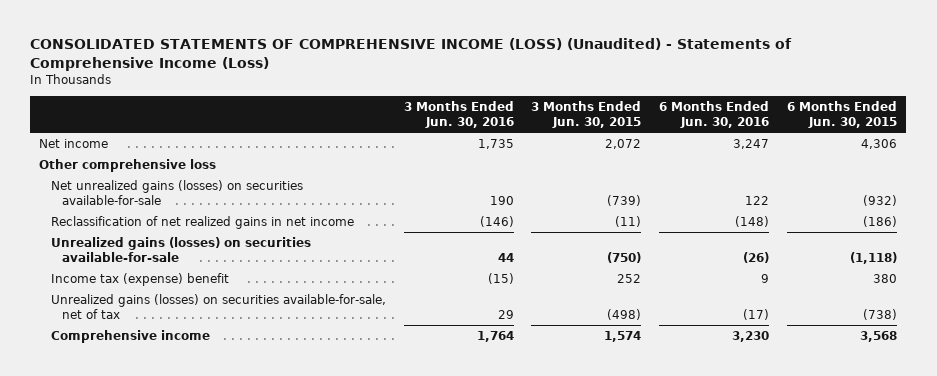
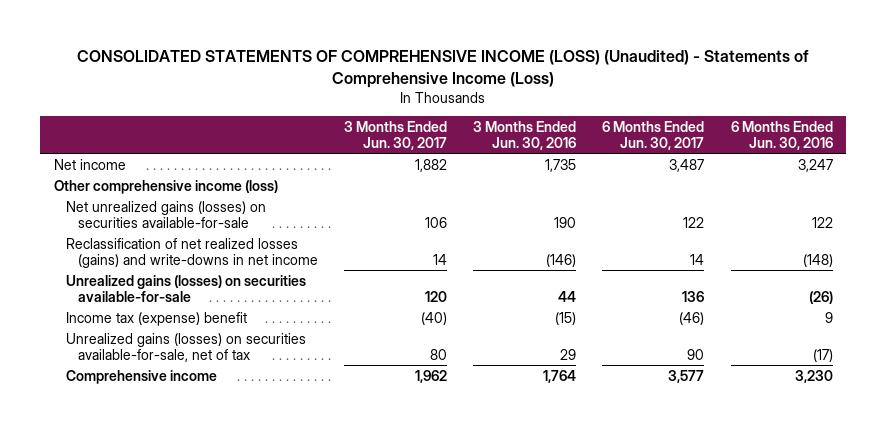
- | 3 Months Ended Jun. 30, 2016 | 3 Months Ended Jun. 30, 2015 | 6 Months Ended Jun. 30, 2016 | 6 Months Ended Jun. 30, 2015
+ | 3 Months Ended Jun. 30, 2017 | 3 Months Ended Jun. 30, 2016 | 6 Months Ended Jun. 30, 2017 | 6 Months Ended Jun. 30, 2016
- Other comprehensive loss
+ Other comprehensive income (loss)
- Reclassification of net realized gains in net income | (146) | (11) | (148) | (186)
+ Reclassification of net realized losses (gains) and write-downs in net income | 14 | (146) | 14 | (148)

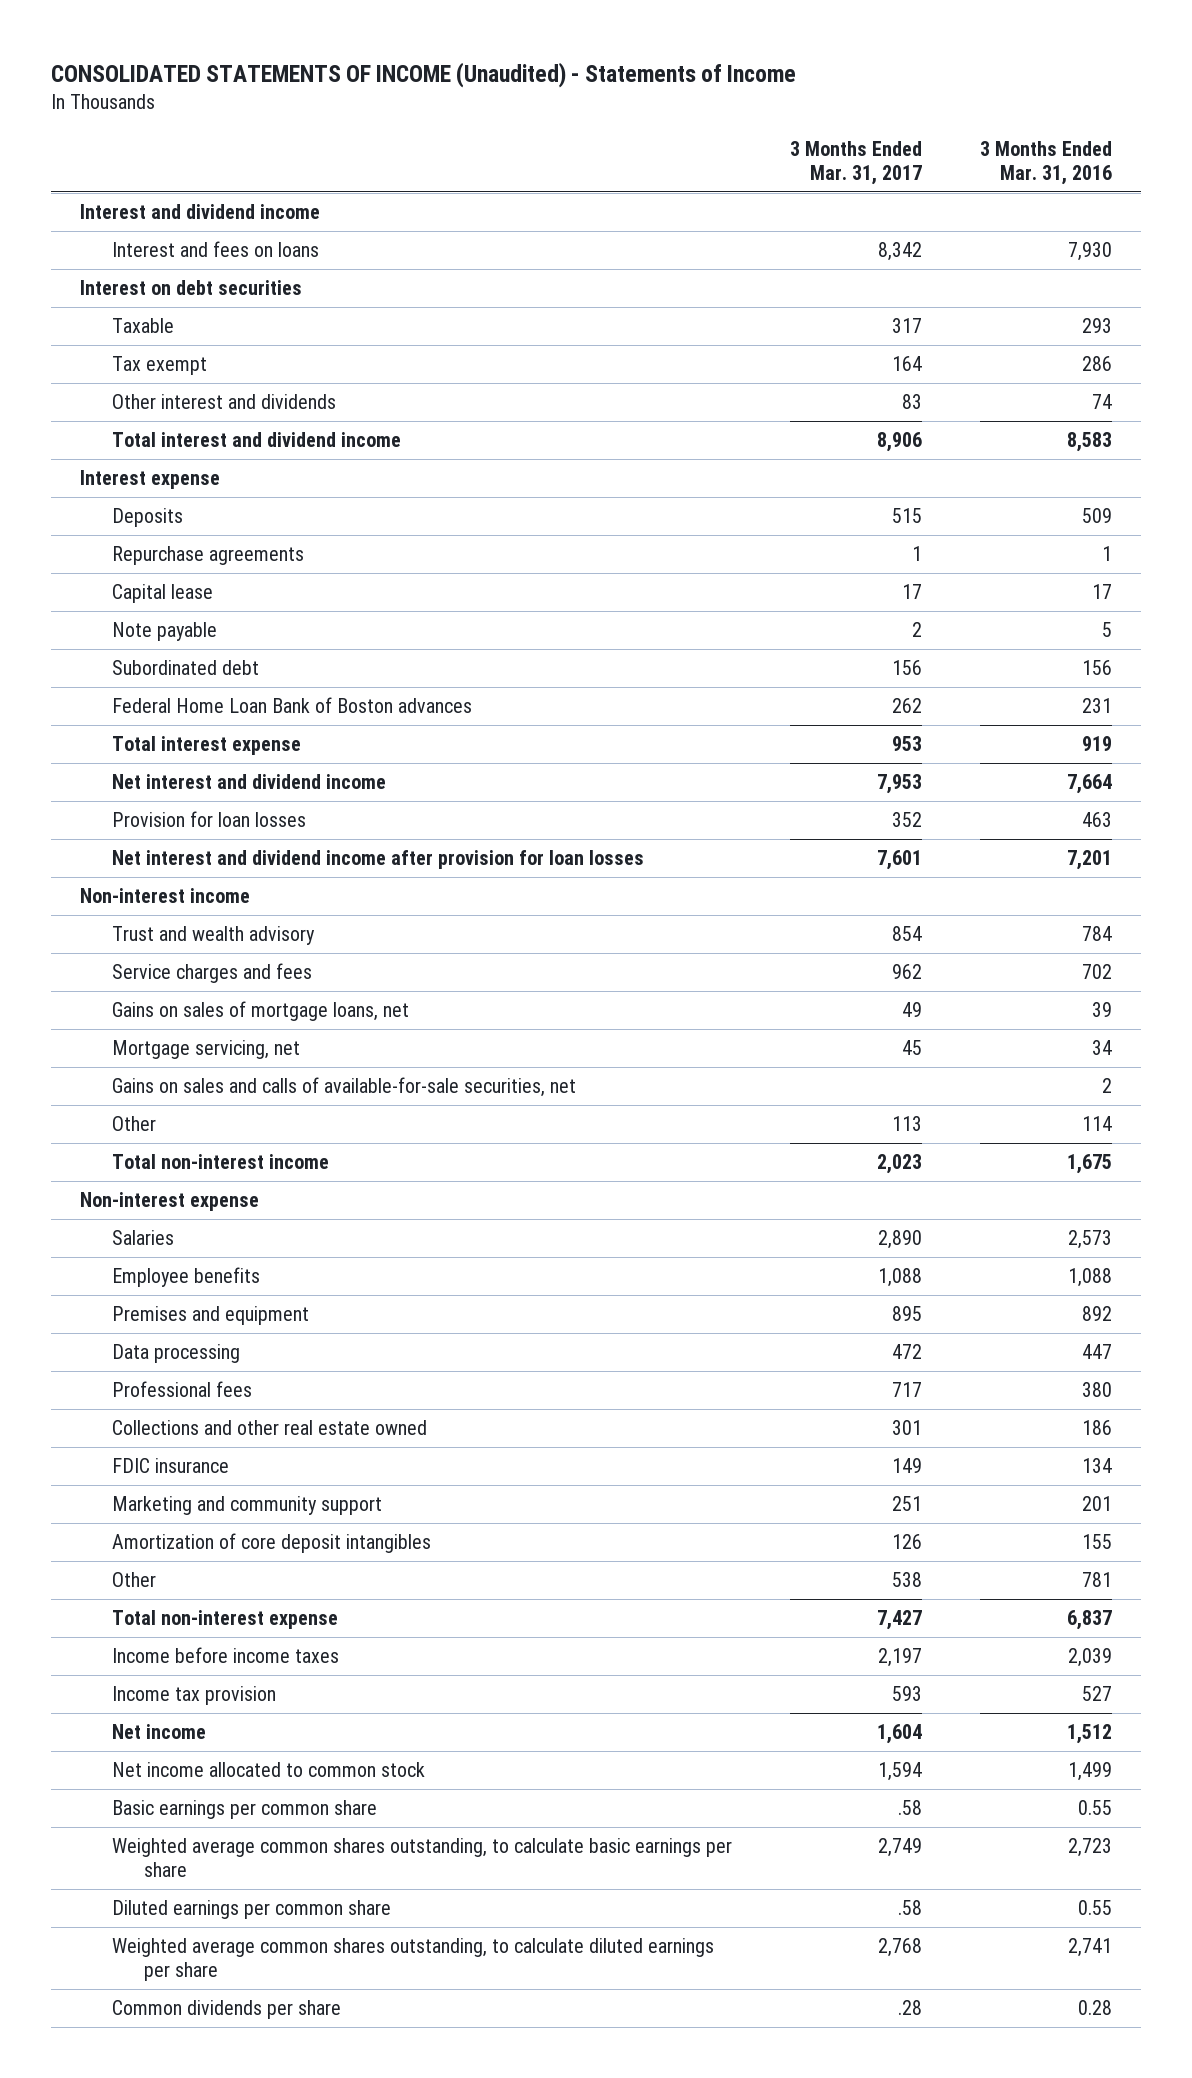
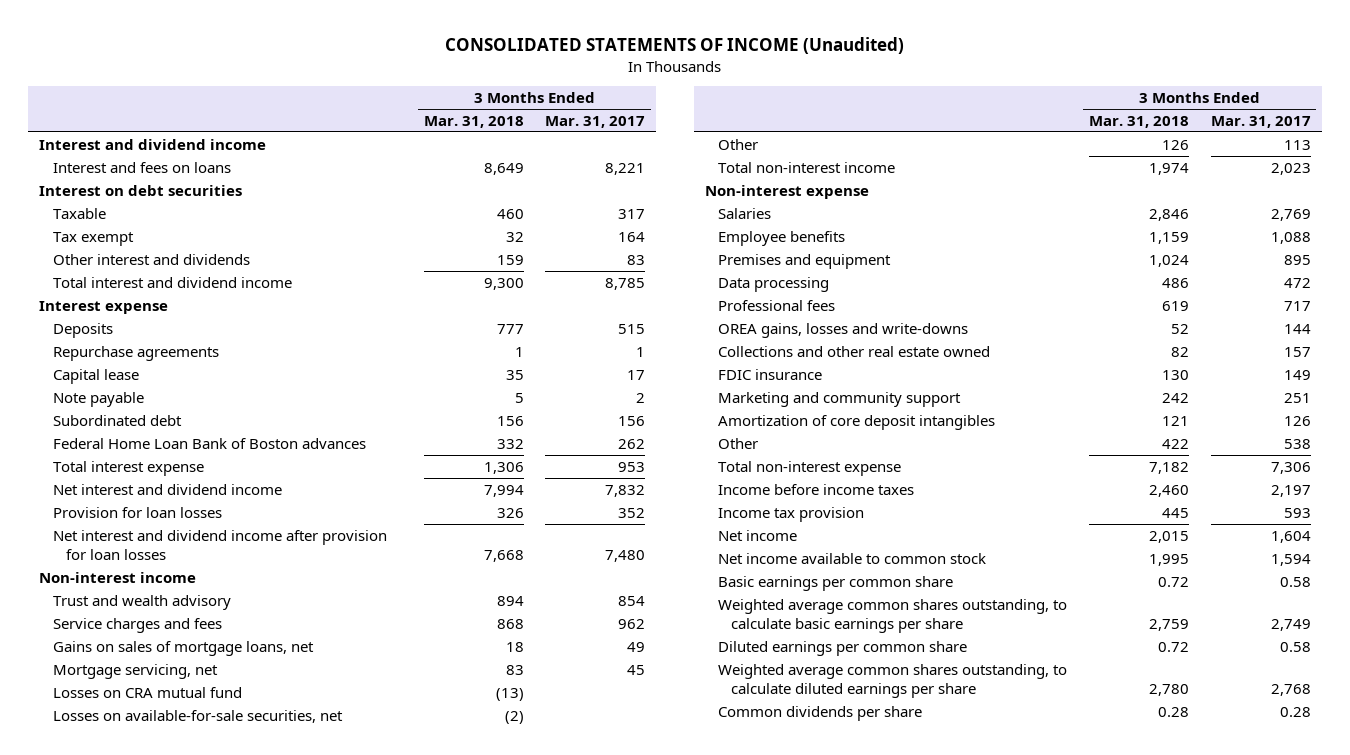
- CONSOLIDATED STATEMENTS OF INCOME (Unaudited) - Statements of Income
+ CONSOLIDATED STATEMENTS OF INCOME (Unaudited)
- | 3 Months Ended Mar. 31, 2017 | 3 Months Ended Mar. 31, 2016
+ | 3 Months Ended Mar. 31, 2018 | 3 Months Ended Mar. 31, 2017
- Interest and fees on loans | 8,342 | 7,930
+ Interest and fees on loans | 8,649 | 8,221
- Total interest and dividend income | 8,906 | 8,583
+ Total interest and dividend income | 9,300 | 8,785
- Net interest and dividend income | 7,953 | 7,664
+ Net interest and dividend income | 7,994 | 7,832
- Net interest and dividend income after provision for loan losses | 7,601 | 7,201
+ Net interest and dividend income after provision for loan losses | 7,668 | 7,480
- Gains on sales and calls of available-for-sale securities, net | | 2
+ Losses on CRA mutual fund | (13) |
+ Losses on available-for-sale securities, net | (2) |
- Salaries | 2,890 | 2,573
+ Salaries | 2,846 | 2,769
- Collections and other real estate owned | 301 | 186
+ OREA gains, losses and write-downs | 52 | 144
+ Collections and other real estate owned | 82 | 157
- Total non-interest expense | 7,427 | 6,837
+ Total non-interest expense | 7,182 | 7,306
- Net income allocated to common stock | 1,594 | 1,499
- Basic earnings per common share | .58 | 0.55
+ Net income available to common stock | 1,995 | 1,594
+ Basic earnings per common share | 0.72 | 0.58
- Diluted earnings per common share | .58 | 0.55
+ Diluted earnings per common share | 0.72 | 0.58
- Common dividends per share | .28 | 0.28
+ Common dividends per share | 0.28 | 0.28

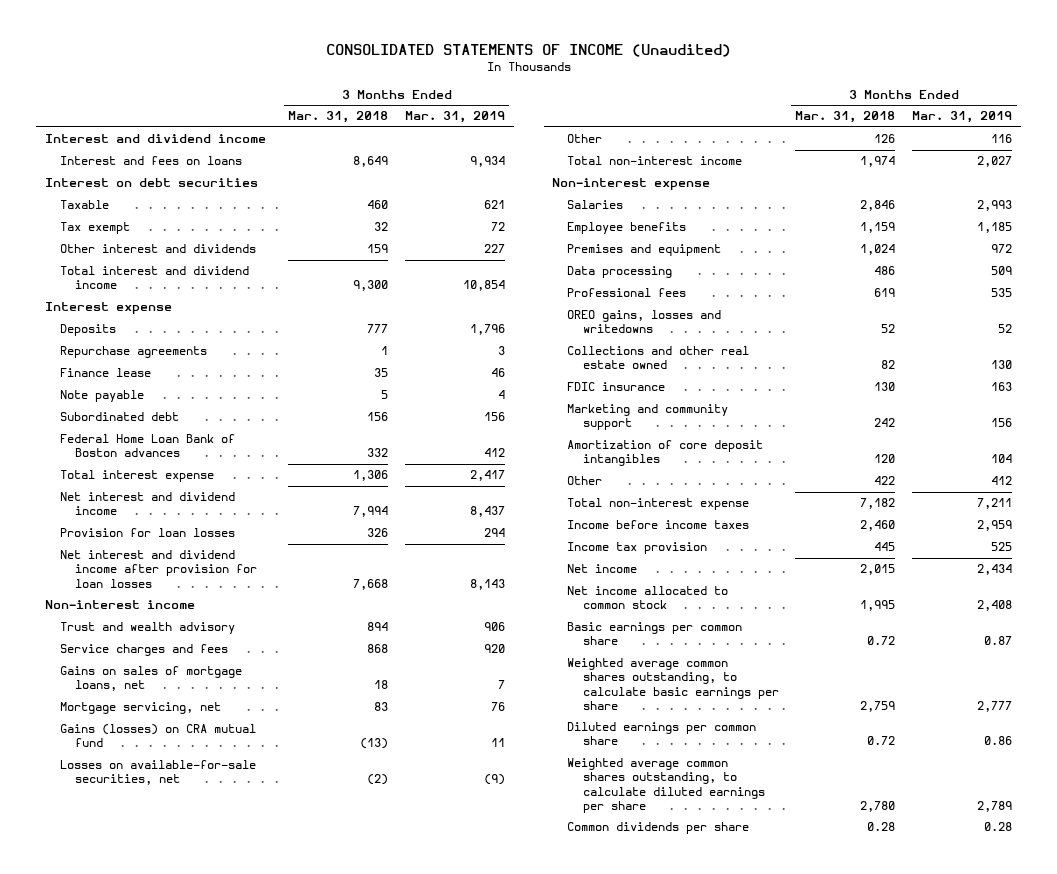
- | 3 Months Ended Mar. 31, 2018 | 3 Months Ended Mar. 31, 2017
+ | 3 Months Ended Mar. 31, 2018 | 3 Months Ended Mar. 31, 2019
- Capital lease | 35 | 17
+ Finance lease | 35 | 46
- Losses on CRA mutual fund | (13) |
+ Gains (losses) on CRA mutual fund | (13) | 11
- OREA gains, losses and write-downs | 52 | 144
+ OREO gains, losses and writedowns | 52 | 52
- Amortization of core deposit intangibles | 121 | 126
+ Amortization of core deposit intangibles | 120 | 104
- Net income available to common stock | 1,995 | 1,594
+ Net income allocated to common stock | 1,995 | 2,408

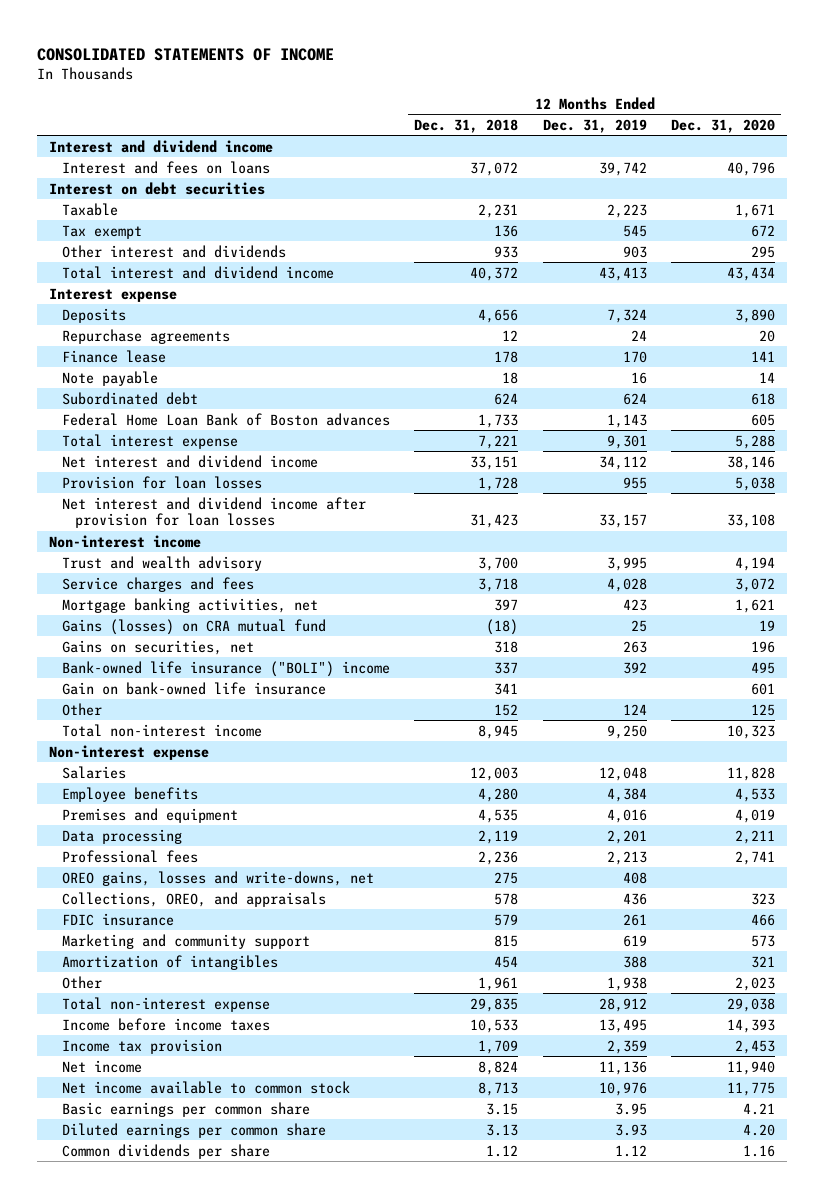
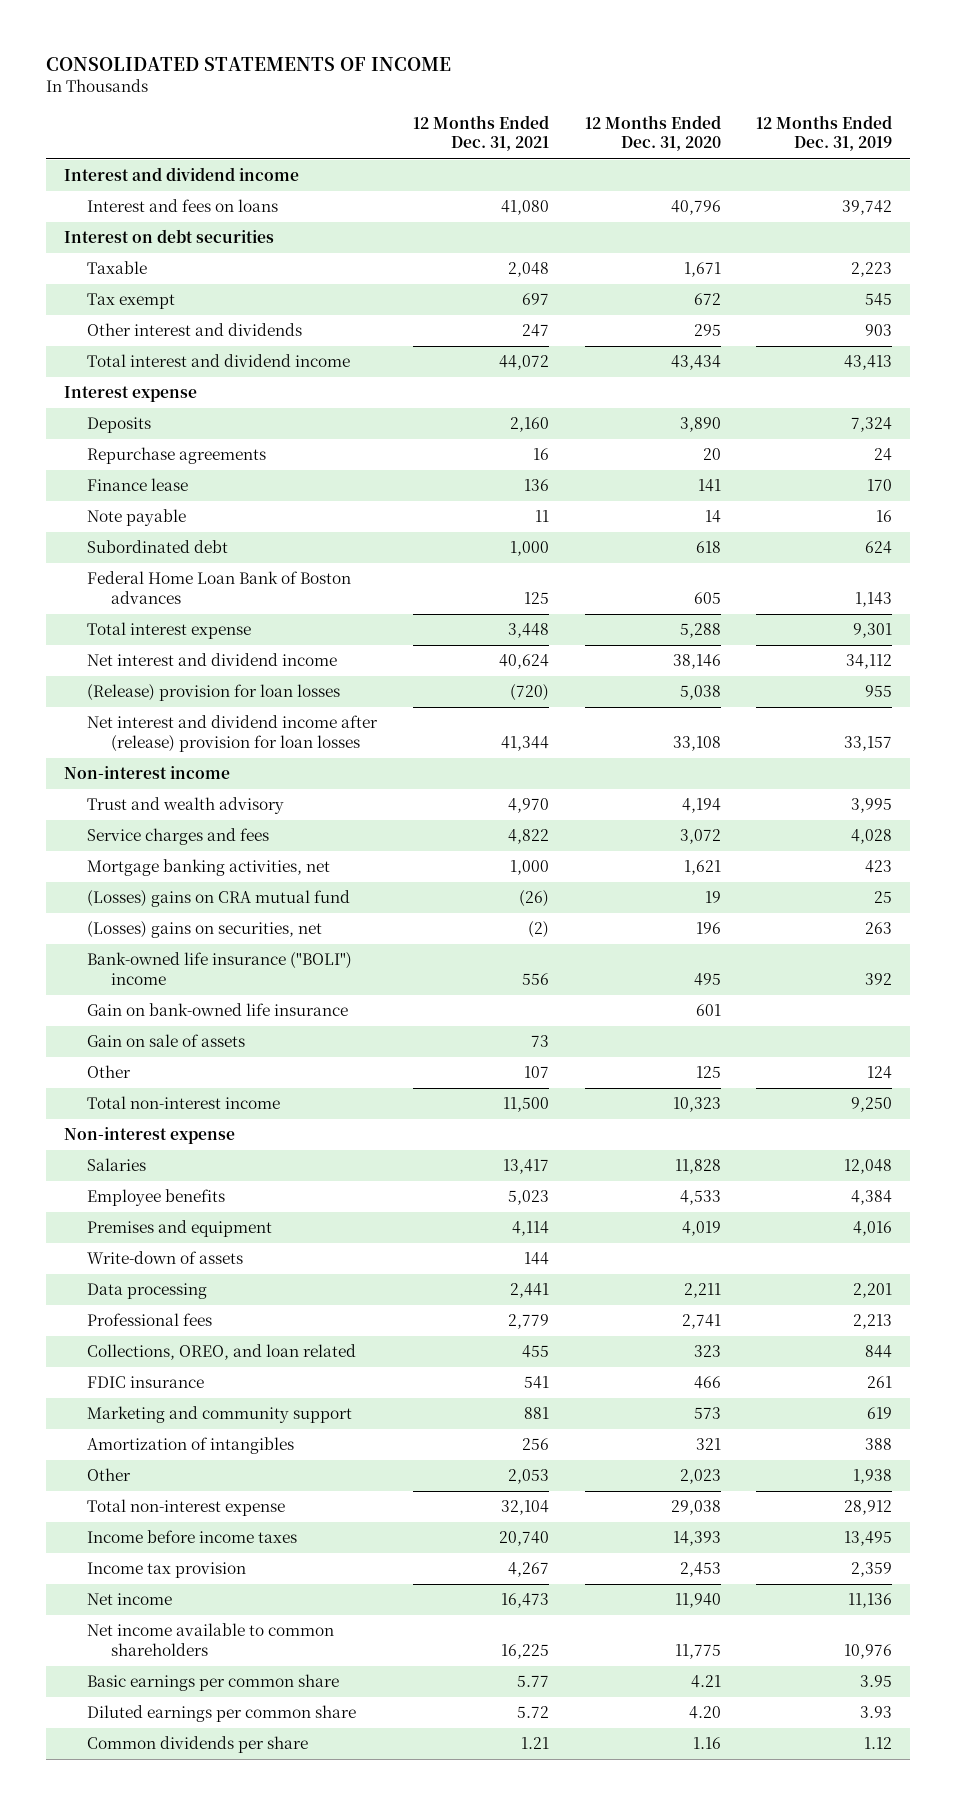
- | 12 Months Ended Dec. 31, 2018 | 12 Months Ended Dec. 31, 2019 | 12 Months Ended Dec. 31, 2020
+ | 12 Months Ended Dec. 31, 2021 | 12 Months Ended Dec. 31, 2020 | 12 Months Ended Dec. 31, 2019
- Provision for loan losses | 1,728 | 955 | 5,038
- Net interest and dividend income after provision for loan losses | 31,423 | 33,157 | 33,108
+ (Release) provision for loan losses | (720) | 5,038 | 955
+ Net interest and dividend income after (release) provision for loan losses | 41,344 | 33,108 | 33,157
- Gains (losses) on CRA mutual fund | (18) | 25 | 19
- Gains on securities, net | 318 | 263 | 196
+ (Losses) gains on CRA mutual fund | (26) | 19 | 25
+ (Losses) gains on securities, net | (2) | 196 | 263
+ Gain on sale of assets | 73 | |
+ Write-down of assets | 144 | |
- OREO gains, losses and write-downs, net | 275 | 408 |
- Collections, OREO, and appraisals | 578 | 436 | 323
+ Collections, OREO, and loan related | 455 | 323 | 844
- Net income available to common stock | 8,713 | 10,976 | 11,775
+ Net income available to common shareholders | 16,225 | 11,775 | 10,976

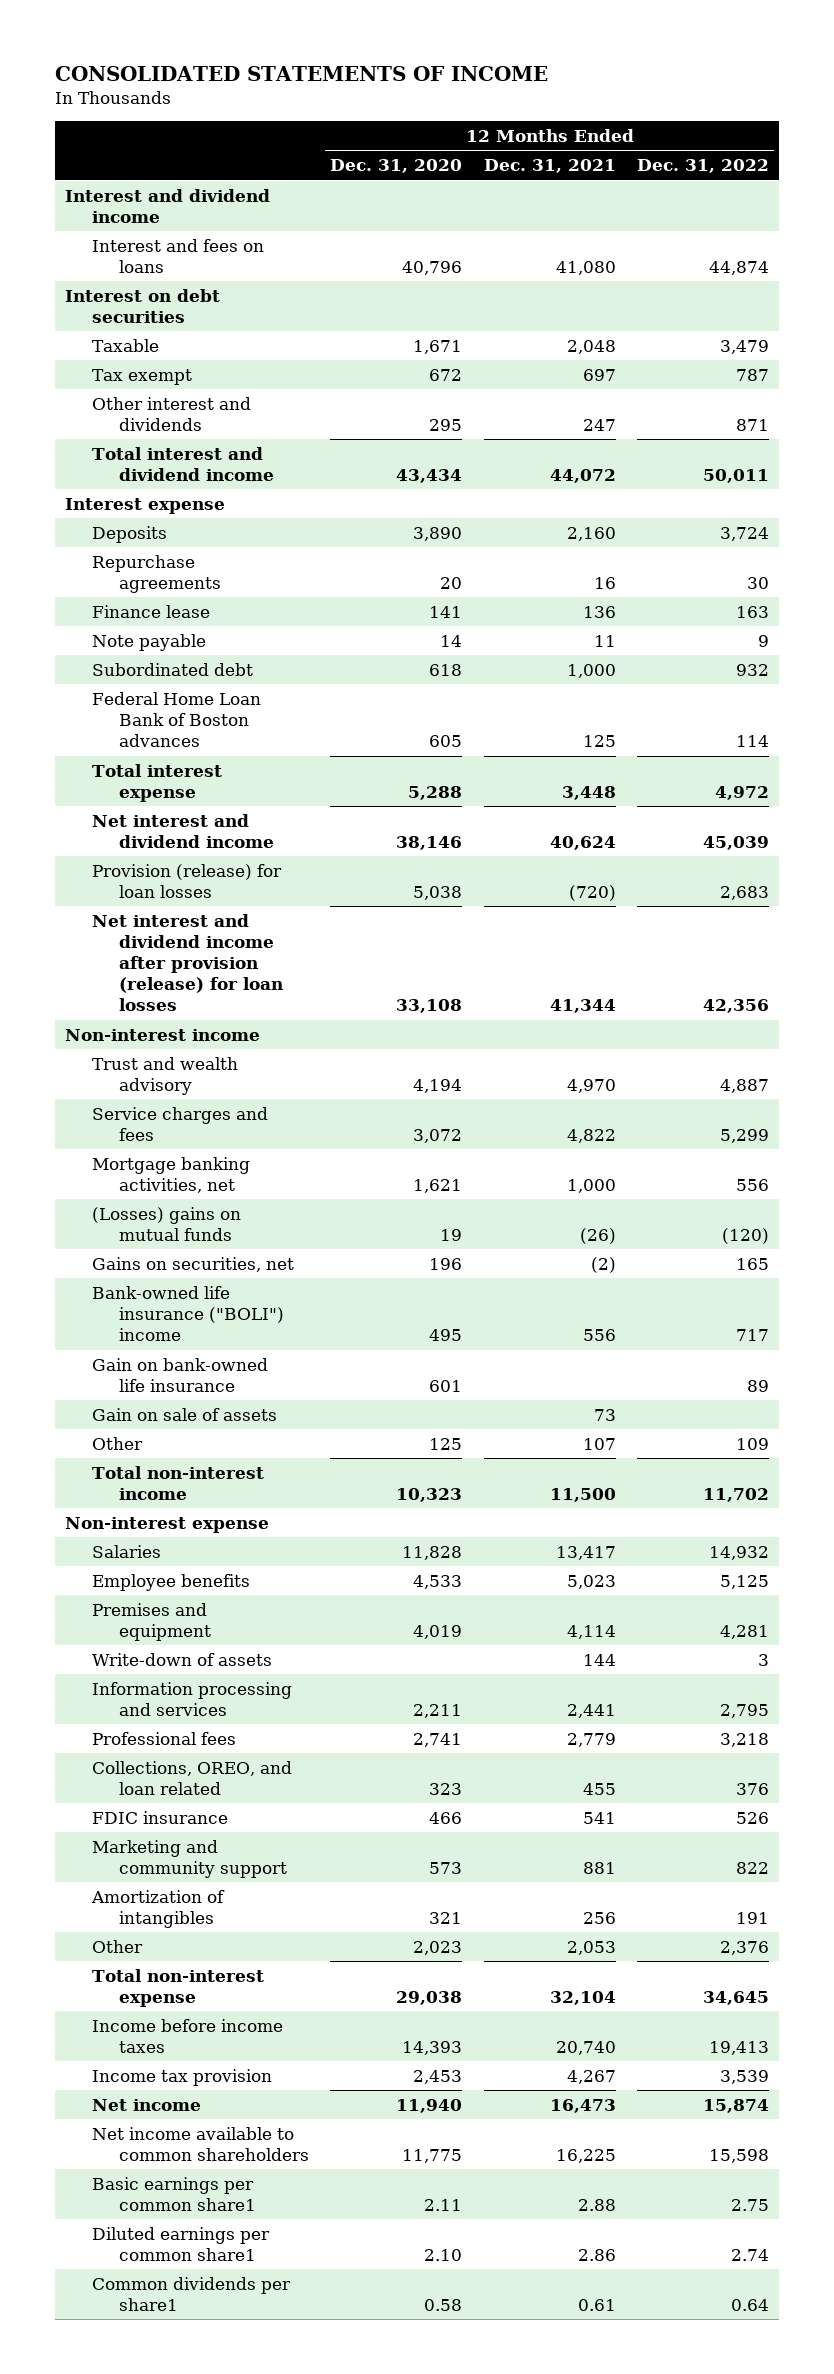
- | 12 Months Ended Dec. 31, 2021 | 12 Months Ended Dec. 31, 2020 | 12 Months Ended Dec. 31, 2019
+ | 12 Months Ended Dec. 31, 2020 | 12 Months Ended Dec. 31, 2021 | 12 Months Ended Dec. 31, 2022
- (Release) provision for loan losses | (720) | 5,038 | 955
- Net interest and dividend income after (release) provision for loan losses | 41,344 | 33,108 | 33,157
+ Provision (release) for loan losses | 5,038 | (720) | 2,683
+ Net interest and dividend income after provision (release) for loan losses | 33,108 | 41,344 | 42,356
- (Losses) gains on CRA mutual fund | (26) | 19 | 25
- (Losses) gains on securities, net | (2) | 196 | 263
+ (Losses) gains on mutual funds | 19 | (26) | (120)
+ Gains on securities, net | 196 | (2) | 165
- Data processing | 2,441 | 2,211 | 2,201
+ Information processing and services | 2,211 | 2,441 | 2,795
- Basic earnings per common share | 5.77 | 4.21 | 3.95
- Diluted earnings per common share | 5.72 | 4.20 | 3.93
- Common dividends per share | 1.21 | 1.16 | 1.12
+ Basic earnings per common share1 | 2.11 | 2.88 | 2.75
+ Diluted earnings per common share1 | 2.10 | 2.86 | 2.74
+ Common dividends per share1 | 0.58 | 0.61 | 0.64

